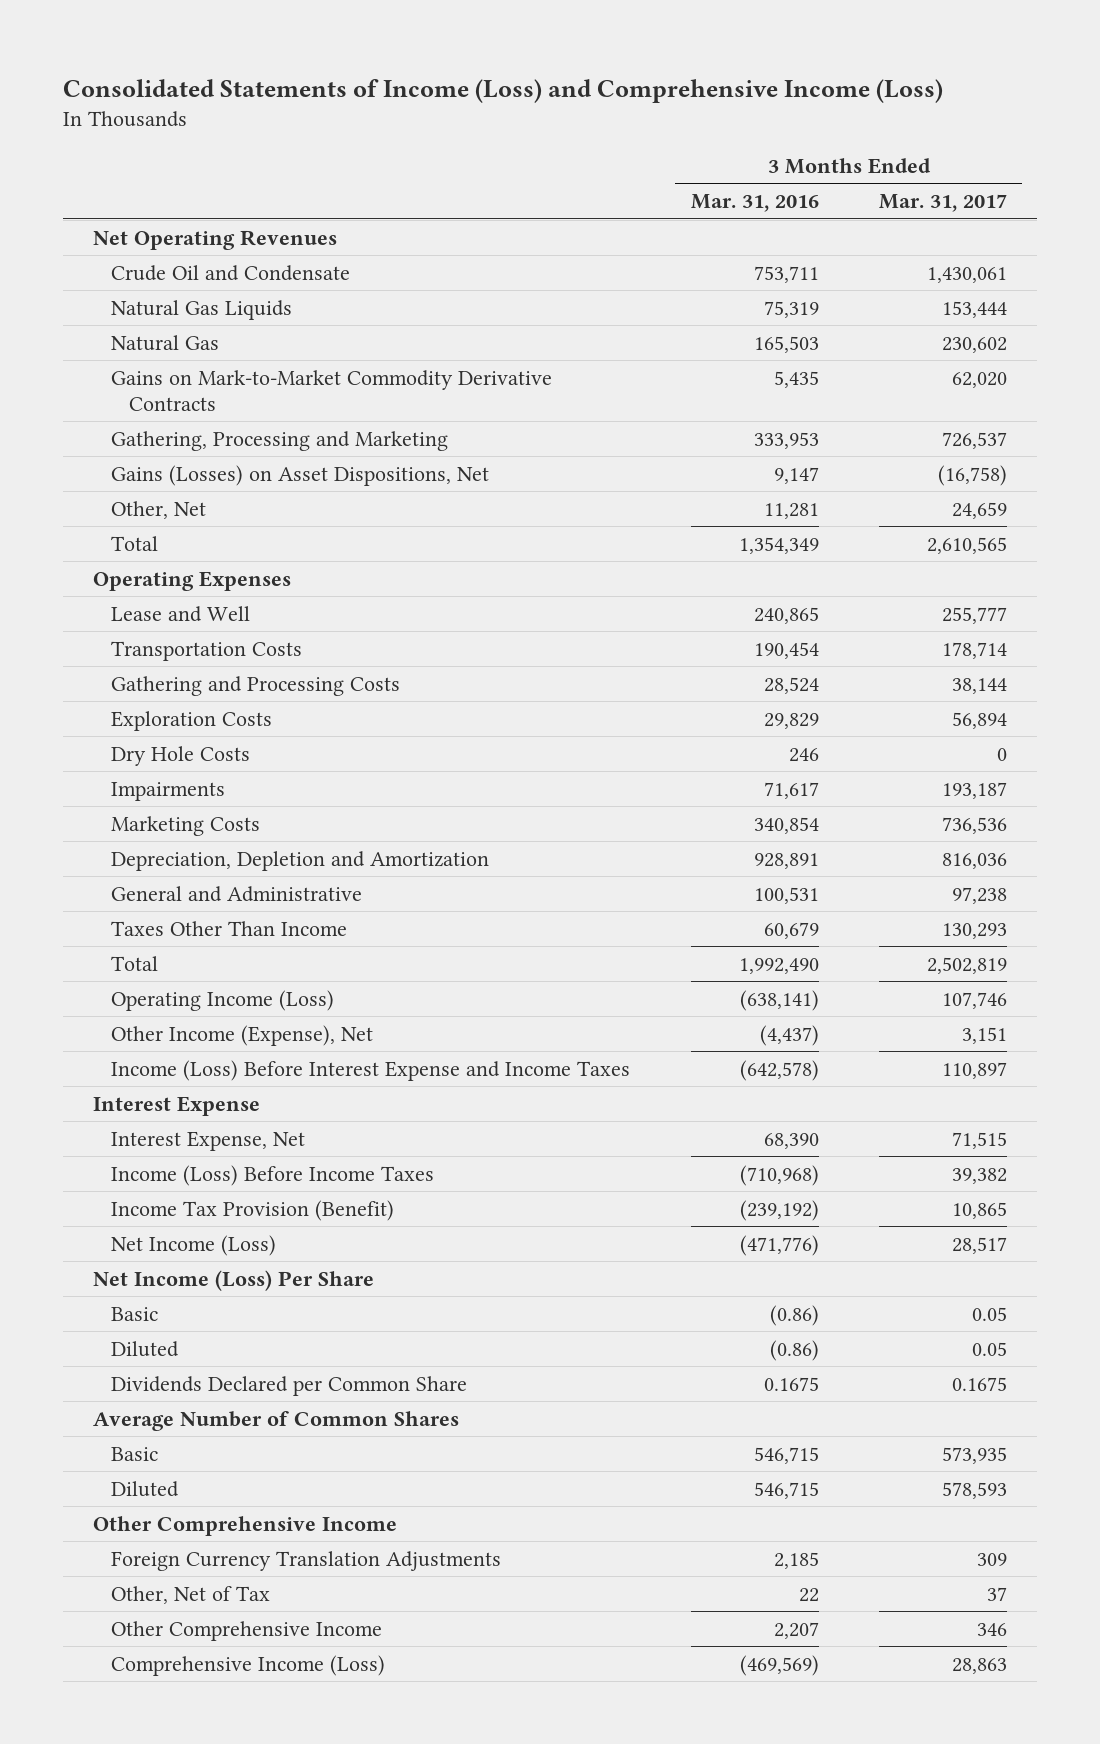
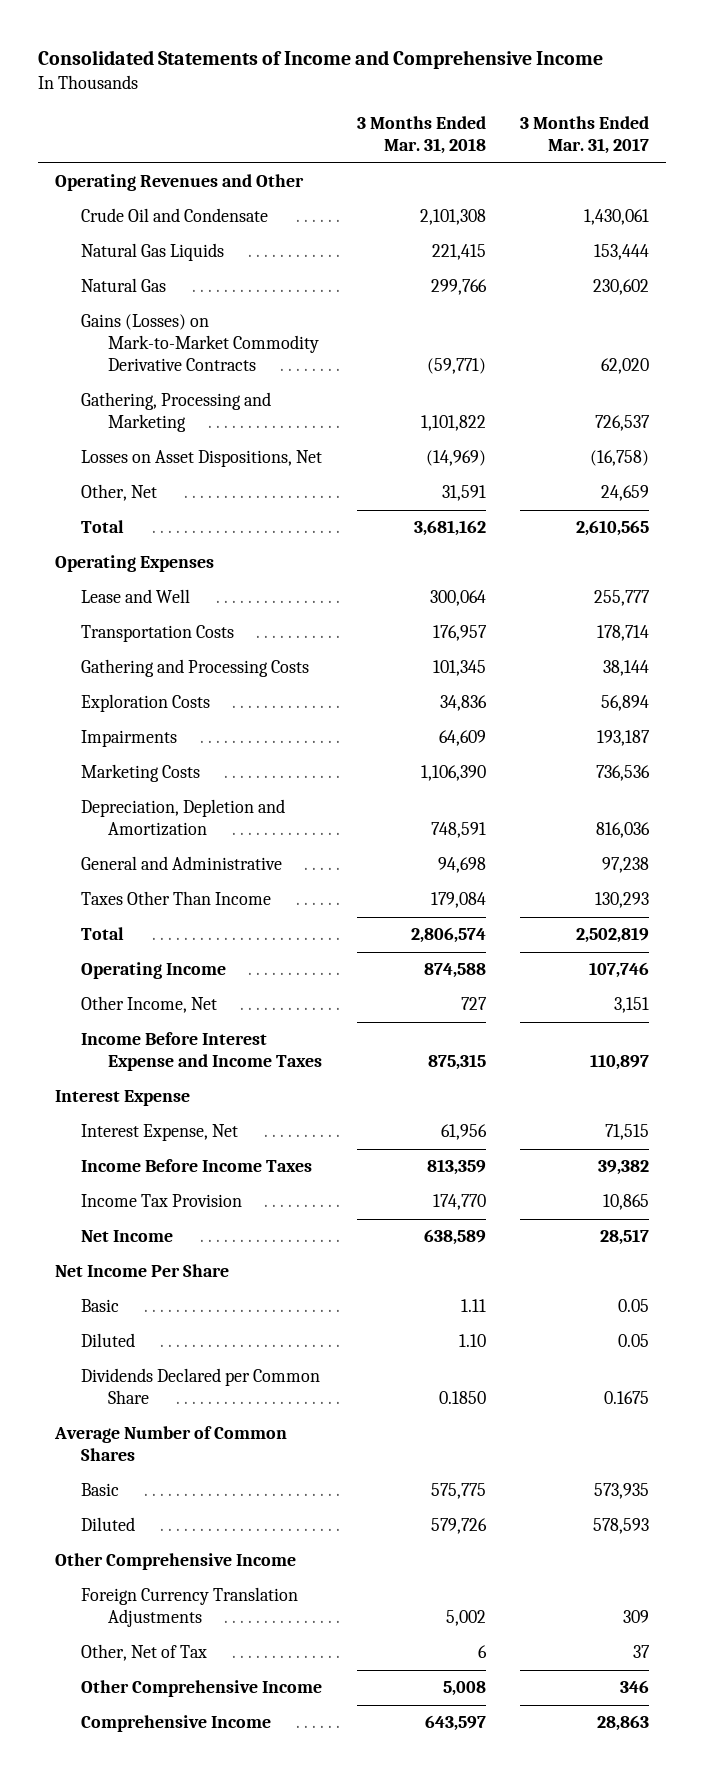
- Consolidated Statements of Income (Loss) and Comprehensive Income (Loss)
+ Consolidated Statements of Income and Comprehensive Income
- | 3 Months Ended Mar. 31, 2016 | 3 Months Ended Mar. 31, 2017
+ | 3 Months Ended Mar. 31, 2018 | 3 Months Ended Mar. 31, 2017
- Net Operating Revenues
+ Operating Revenues and Other
- Gains on Mark-to-Market Commodity Derivative Contracts | 5,435 | 62,020
+ Gains (Losses) on Mark-to-Market Commodity Derivative Contracts | (59,771) | 62,020
- Gains (Losses) on Asset Dispositions, Net | 9,147 | (16,758)
+ Losses on Asset Dispositions, Net | (14,969) | (16,758)
- Dry Hole Costs | 246 | 0
- Operating Income (Loss) | (638,141) | 107,746
- Other Income (Expense), Net | (4,437) | 3,151
- Income (Loss) Before Interest Expense and Income Taxes | (642,578) | 110,897
+ Operating Income | 874,588 | 107,746
+ Other Income, Net | 727 | 3,151
+ Income Before Interest Expense and Income Taxes | 875,315 | 110,897
- Income (Loss) Before Income Taxes | (710,968) | 39,382
- Income Tax Provision (Benefit) | (239,192) | 10,865
- Net Income (Loss) | (471,776) | 28,517
- Net Income (Loss) Per Share
+ Income Before Income Taxes | 813,359 | 39,382
+ Income Tax Provision | 174,770 | 10,865
+ Net Income | 638,589 | 28,517
+ Net Income Per Share
- Comprehensive Income (Loss) | (469,569) | 28,863
+ Comprehensive Income | 643,597 | 28,863

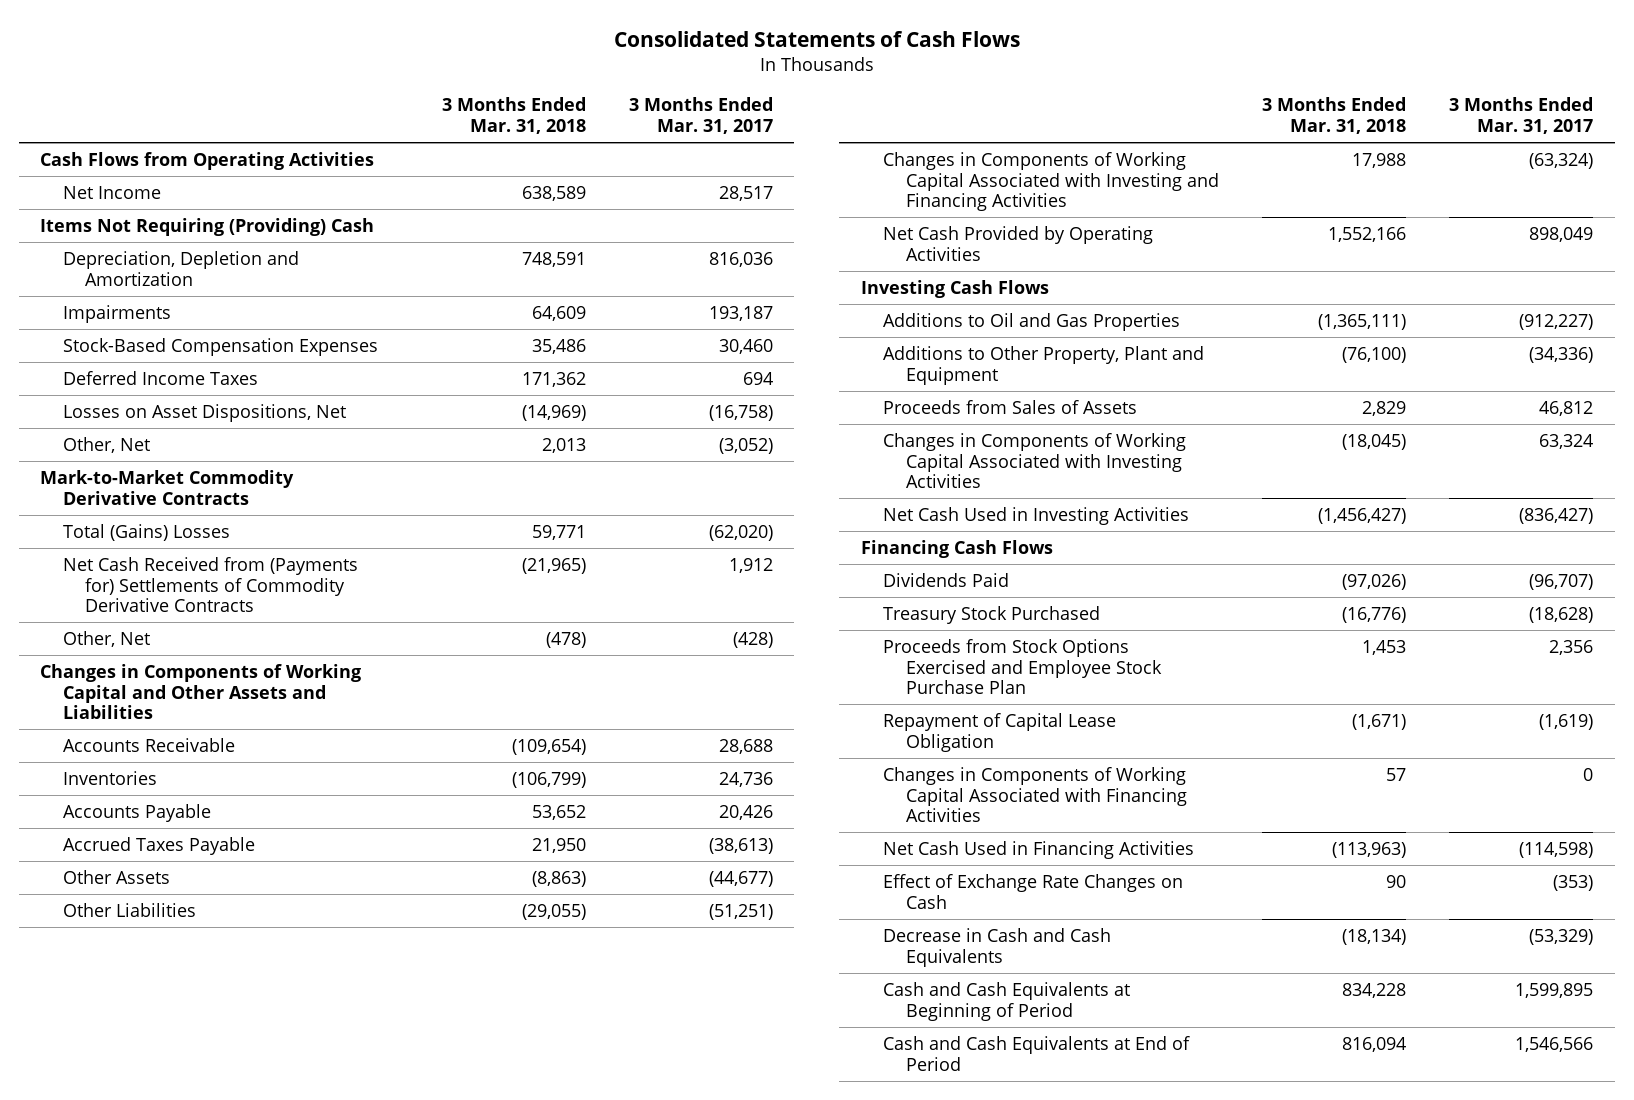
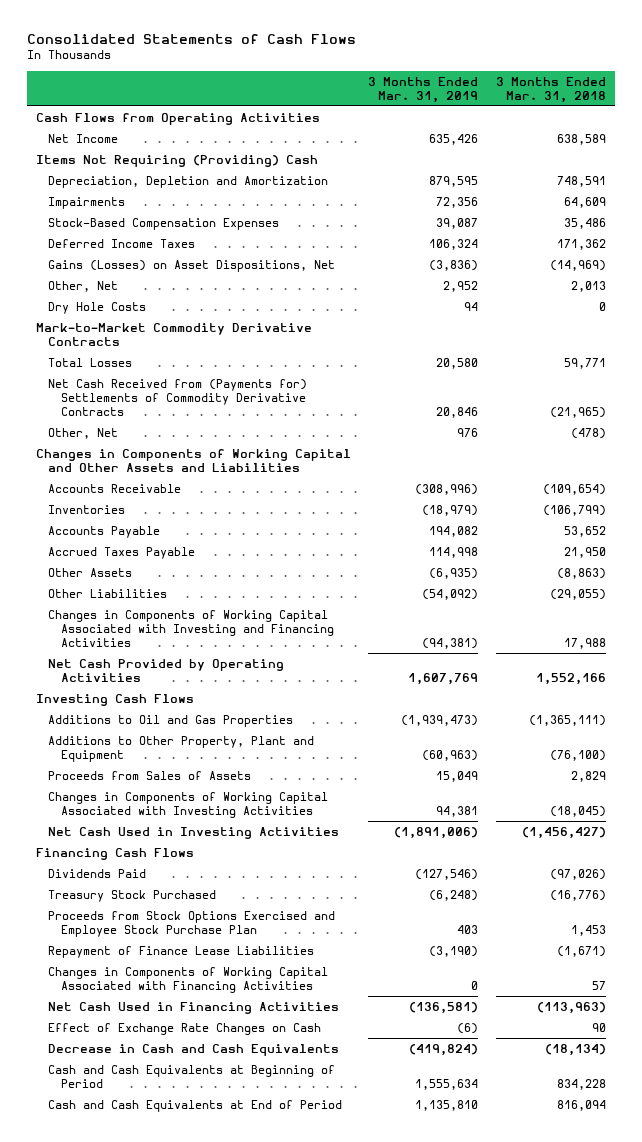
- | 3 Months Ended Mar. 31, 2018 | 3 Months Ended Mar. 31, 2017
+ | 3 Months Ended Mar. 31, 2019 | 3 Months Ended Mar. 31, 2018
- Losses on Asset Dispositions, Net | (14,969) | (16,758)
+ Gains (Losses) on Asset Dispositions, Net | (3,836) | (14,969)
+ Dry Hole Costs | 94 | 0
- Total (Gains) Losses | 59,771 | (62,020)
+ Total Losses | 20,580 | 59,771
- Repayment of Capital Lease Obligation | (1,671) | (1,619)
+ Repayment of Finance Lease Liabilities | (3,190) | (1,671)

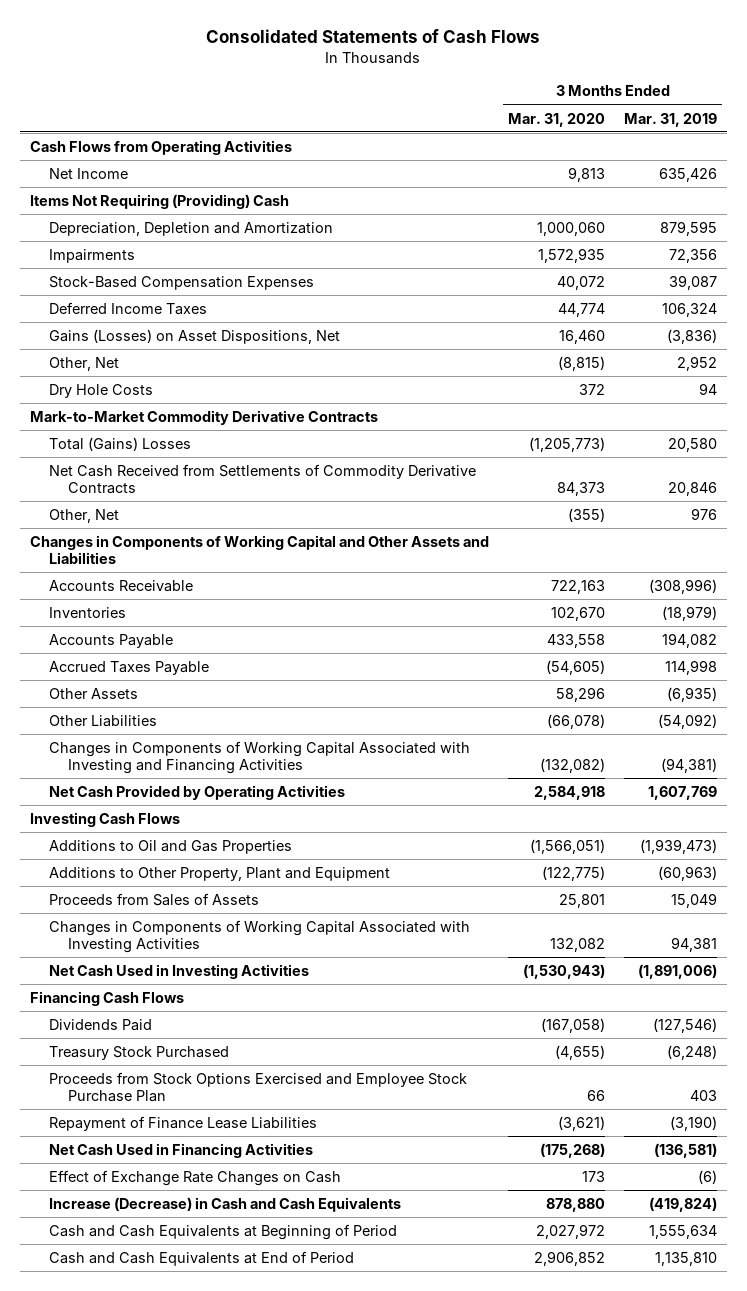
- | 3 Months Ended Mar. 31, 2019 | 3 Months Ended Mar. 31, 2018
+ | 3 Months Ended Mar. 31, 2020 | 3 Months Ended Mar. 31, 2019
- Total Losses | 20,580 | 59,771
- Net Cash Received from (Payments for) Settlements of Commodity Derivative Contracts | 20,846 | (21,965)
+ Total (Gains) Losses | (1,205,773) | 20,580
+ Net Cash Received from Settlements of Commodity Derivative Contracts | 84,373 | 20,846
- Changes in Components of Working Capital Associated with Financing Activities | 0 | 57
- Decrease in Cash and Cash Equivalents | (419,824) | (18,134)
+ Increase (Decrease) in Cash and Cash Equivalents | 878,880 | (419,824)

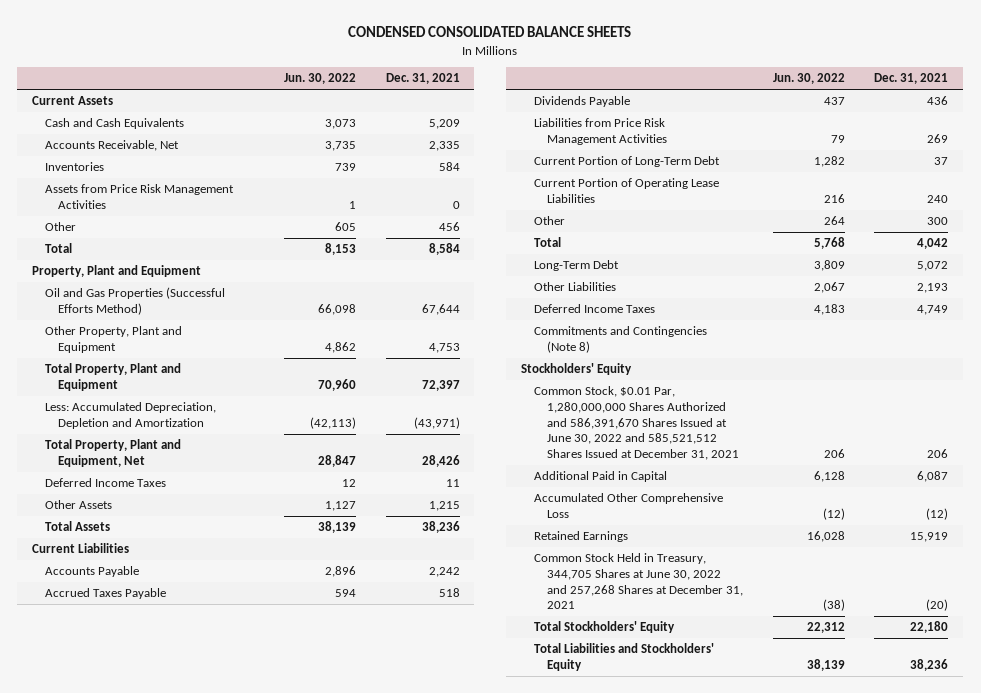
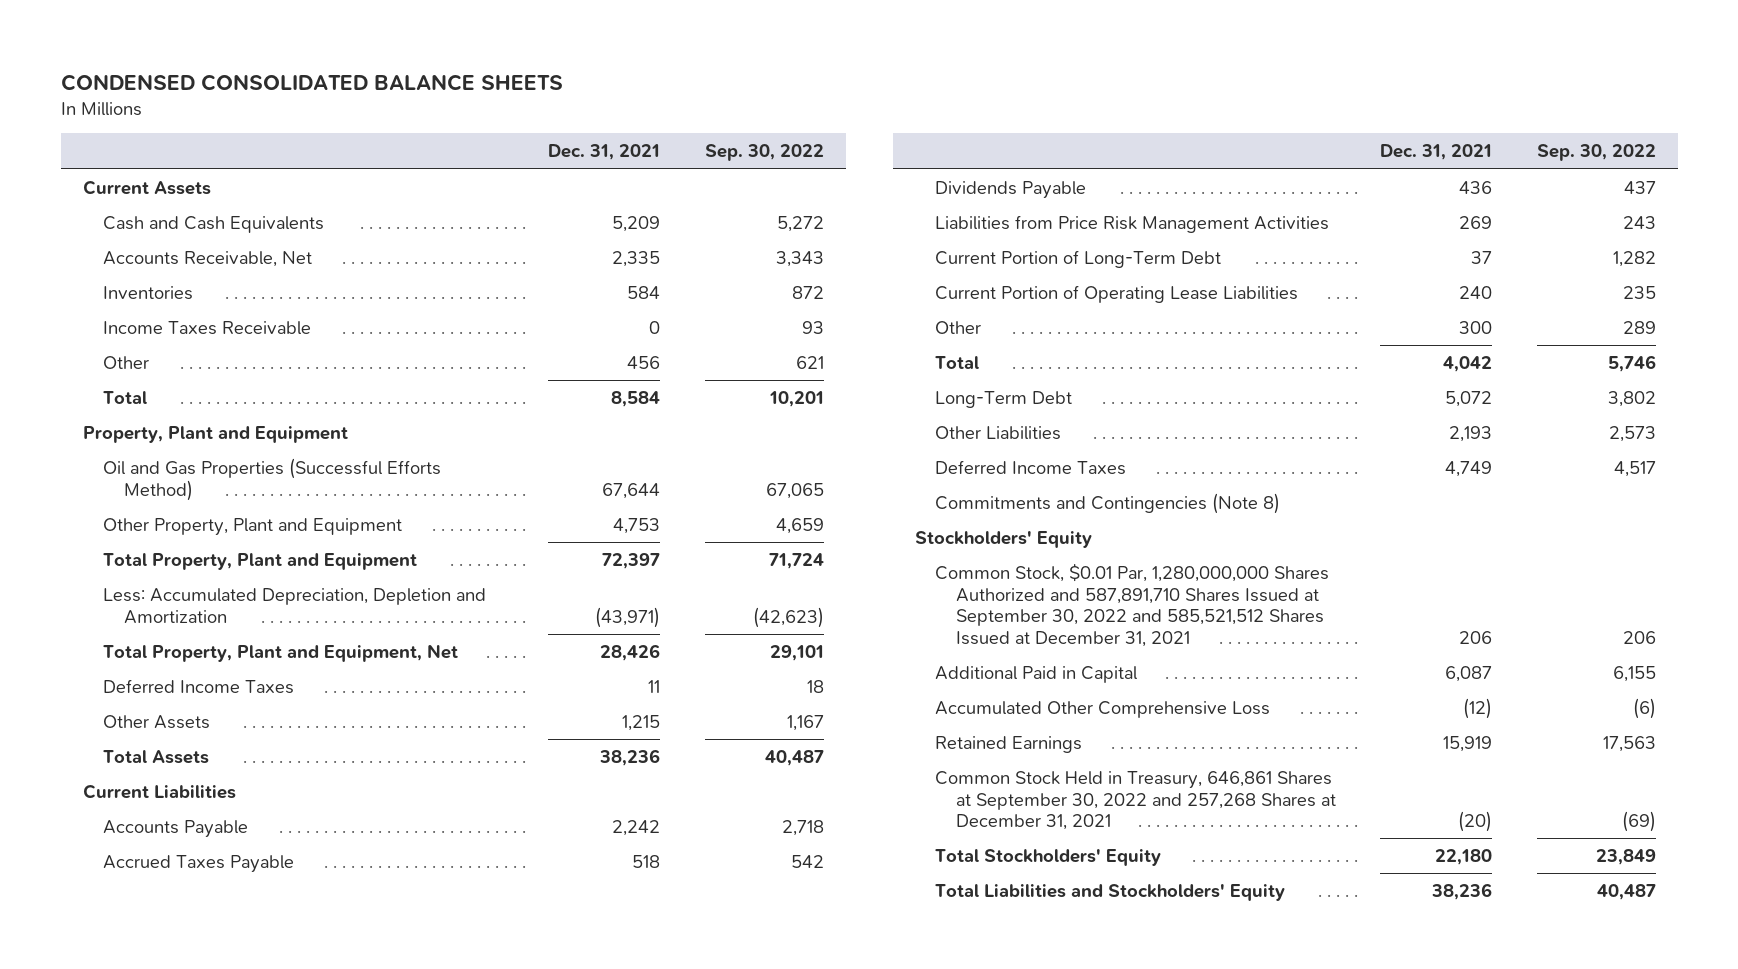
- | Jun. 30, 2022 | Dec. 31, 2021
+ | Dec. 31, 2021 | Sep. 30, 2022
- Assets from Price Risk Management Activities | 1 | 0
+ Income Taxes Receivable | 0 | 93
- Common Stock, $0.01 Par, 1,280,000,000 Shares Authorized and 586,391,670 Shares Issued at June 30, 2022 and 585,521,512 Shares Issued at December 31, 2021 | 206 | 206
+ Common Stock, $0.01 Par, 1,280,000,000 Shares Authorized and 587,891,710 Shares Issued at September 30, 2022 and 585,521,512 Shares Issued at December 31, 2021 | 206 | 206
- Common Stock Held in Treasury, 344,705 Shares at June 30, 2022 and 257,268 Shares at December 31, 2021 | (38) | (20)
+ Common Stock Held in Treasury, 646,861 Shares at September 30, 2022 and 257,268 Shares at December 31, 2021 | (20) | (69)

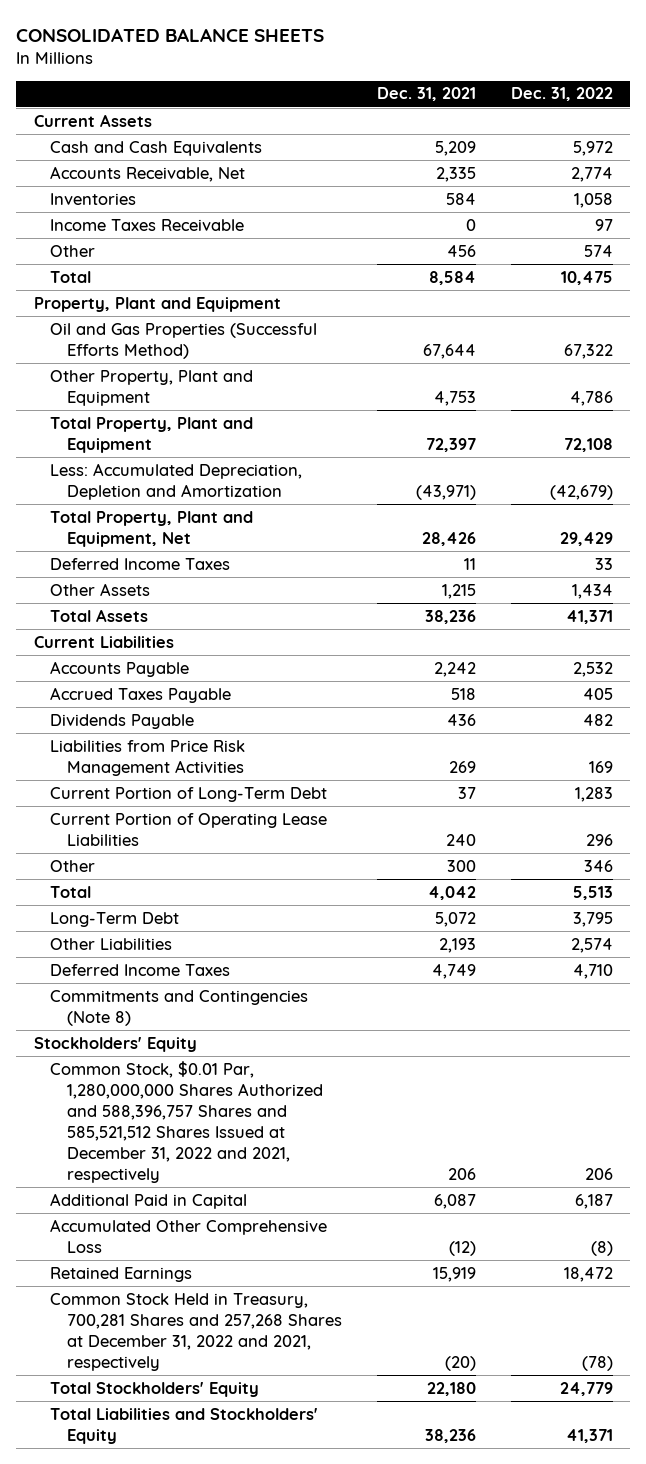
- CONDENSED CONSOLIDATED BALANCE SHEETS
+ CONSOLIDATED BALANCE SHEETS
- | Dec. 31, 2021 | Sep. 30, 2022
+ | Dec. 31, 2021 | Dec. 31, 2022
- Common Stock, $0.01 Par, 1,280,000,000 Shares Authorized and 587,891,710 Shares Issued at September 30, 2022 and 585,521,512 Shares Issued at December 31, 2021 | 206 | 206
+ Common Stock, $0.01 Par, 1,280,000,000 Shares Authorized and 588,396,757 Shares and 585,521,512 Shares Issued at December 31, 2022 and 2021, respectively | 206 | 206
- Common Stock Held in Treasury, 646,861 Shares at September 30, 2022 and 257,268 Shares at December 31, 2021 | (20) | (69)
+ Common Stock Held in Treasury, 700,281 Shares and 257,268 Shares at December 31, 2022 and 2021, respectively | (20) | (78)

